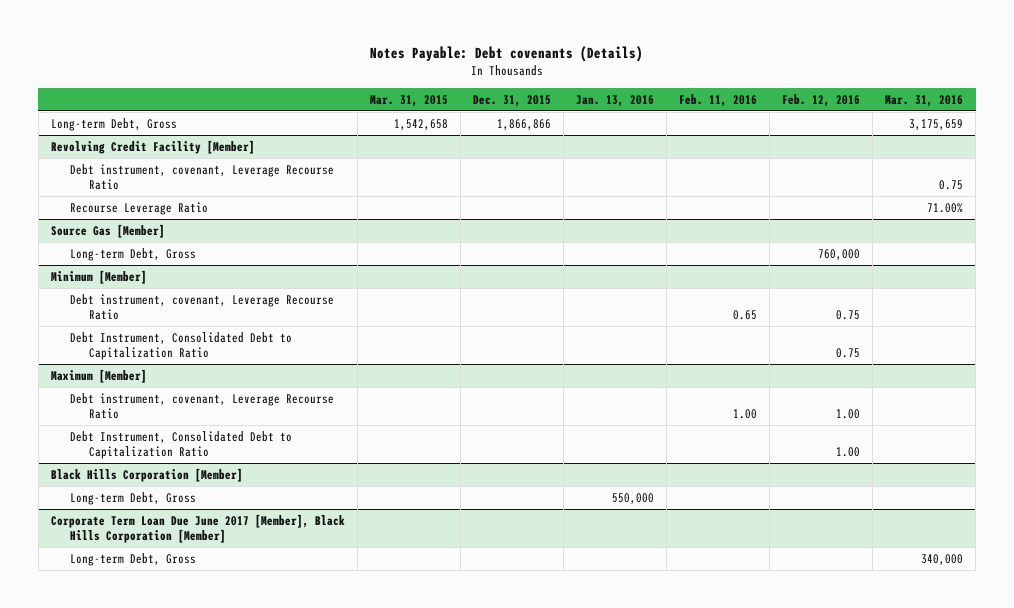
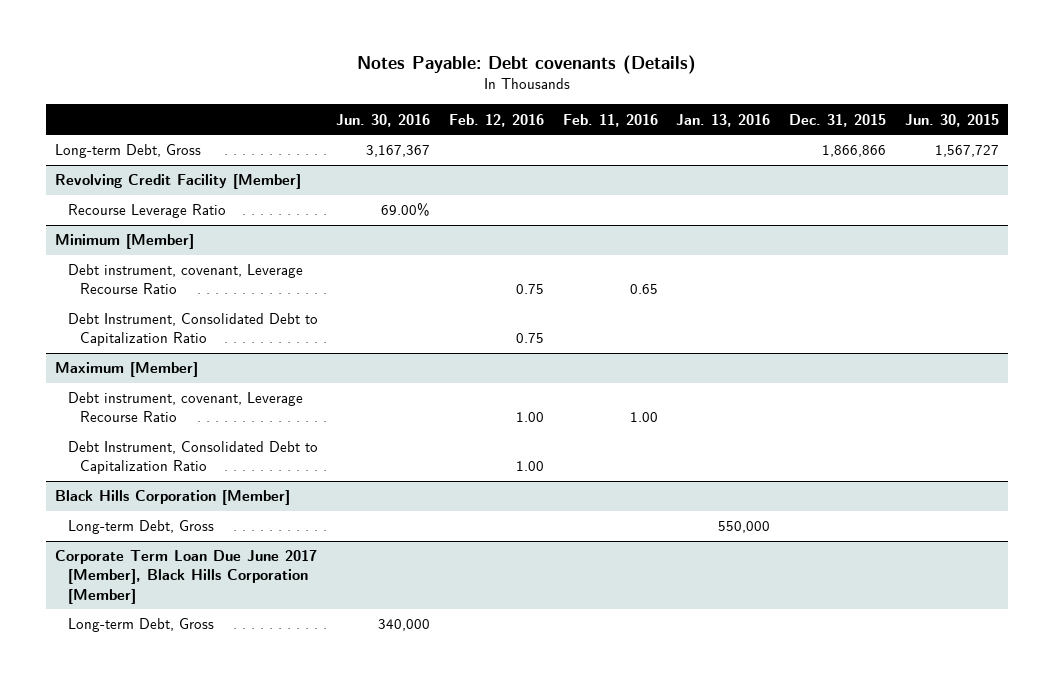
- | Mar. 31, 2015 | Dec. 31, 2015 | Jan. 13, 2016 | Feb. 11, 2016 | Feb. 12, 2016 | Mar. 31, 2016
+ | Jun. 30, 2016 | Feb. 12, 2016 | Feb. 11, 2016 | Jan. 13, 2016 | Dec. 31, 2015 | Jun. 30, 2015
@ Revolving Credit Facility [Member]
- Debt instrument, covenant, Leverage Recourse Ratio | | | | | | 0.75
- Source Gas [Member]
- Long-term Debt, Gross | | | | | 760,000 |

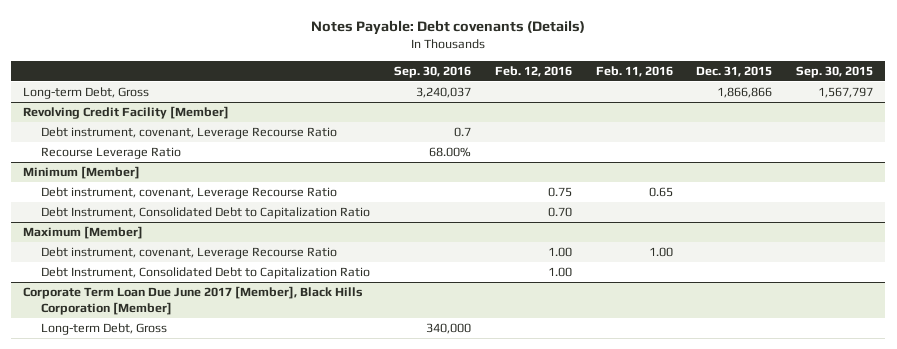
- | Jun. 30, 2016 | Feb. 12, 2016 | Feb. 11, 2016 | Jan. 13, 2016 | Dec. 31, 2015 | Jun. 30, 2015
+ | Sep. 30, 2016 | Feb. 12, 2016 | Feb. 11, 2016 | Dec. 31, 2015 | Sep. 30, 2015
@ Revolving Credit Facility [Member]
+ Debt instrument, covenant, Leverage Recourse Ratio | 0.7 | | | |
@ Minimum [Member]
- Debt Instrument, Consolidated Debt to Capitalization Ratio | | 0.75 | | | |
+ Debt Instrument, Consolidated Debt to Capitalization Ratio | | 0.70 | | |
- Black Hills Corporation [Member]
- Long-term Debt, Gross | | | | 550,000 | |

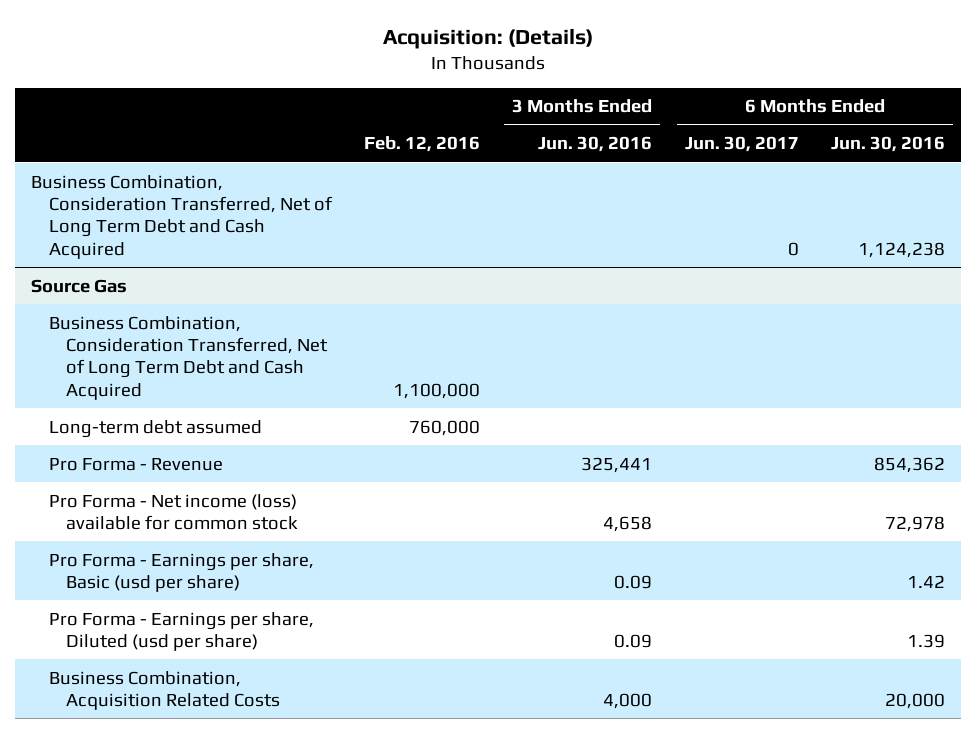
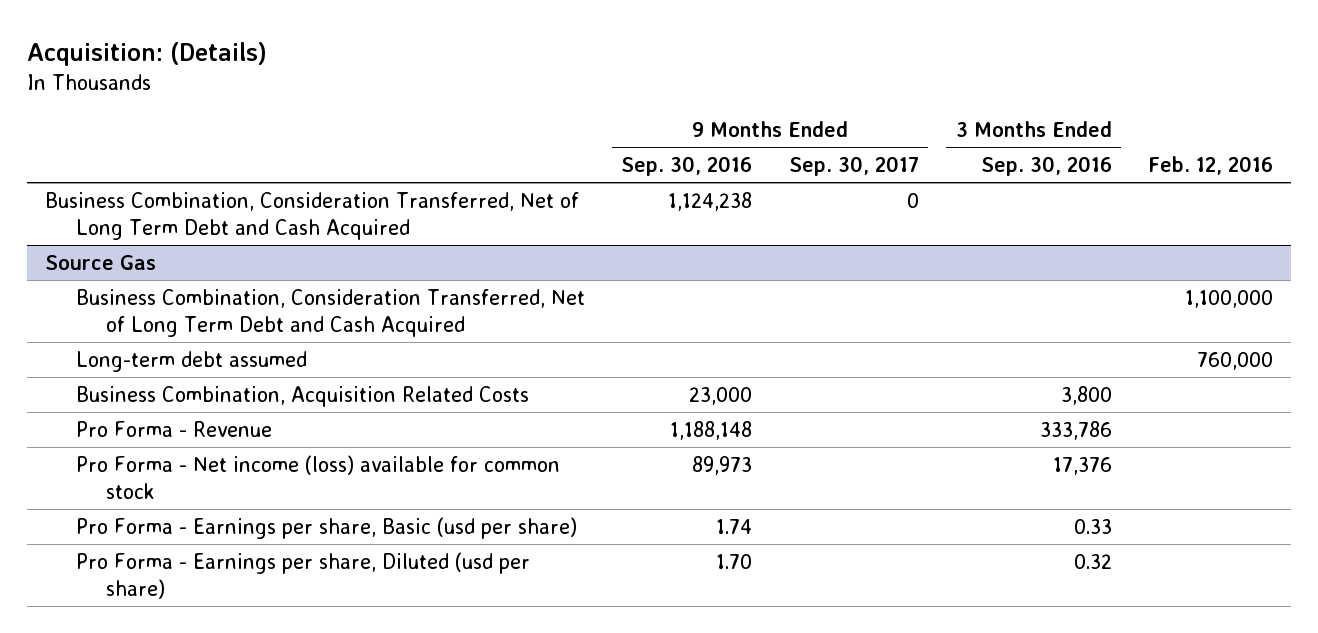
- | Feb. 12, 2016 | 3 Months Ended Jun. 30, 2016 | 6 Months Ended Jun. 30, 2017 | 6 Months Ended Jun. 30, 2016
+ | 9 Months Ended Sep. 30, 2016 | 9 Months Ended Sep. 30, 2017 | 3 Months Ended Sep. 30, 2016 | Feb. 12, 2016
@ Source Gas
moved up: Business Combination, Acquisition Related Costs | 23,000 | | 3,800 |

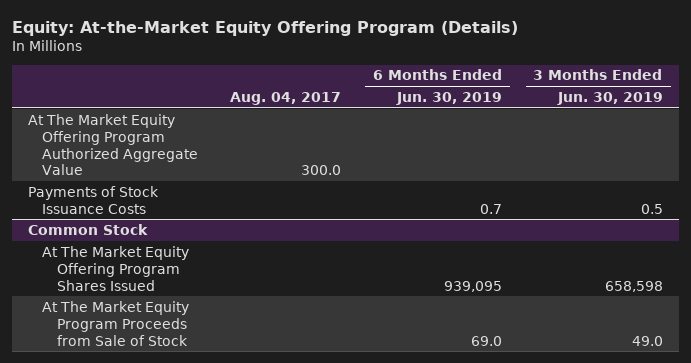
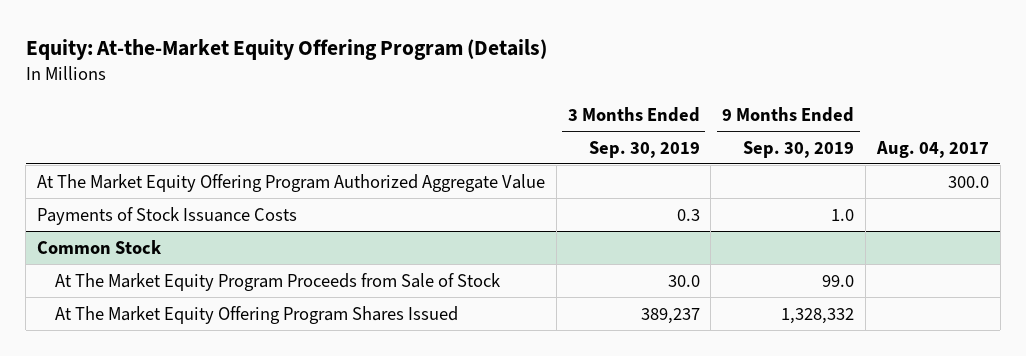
- | Aug. 04, 2017 | 6 Months Ended Jun. 30, 2019 | 3 Months Ended Jun. 30, 2019
+ | 3 Months Ended Sep. 30, 2019 | 9 Months Ended Sep. 30, 2019 | Aug. 04, 2017
@ Common Stock
moved down: At The Market Equity Offering Program Shares Issued | 389,237 | 1,328,332 |

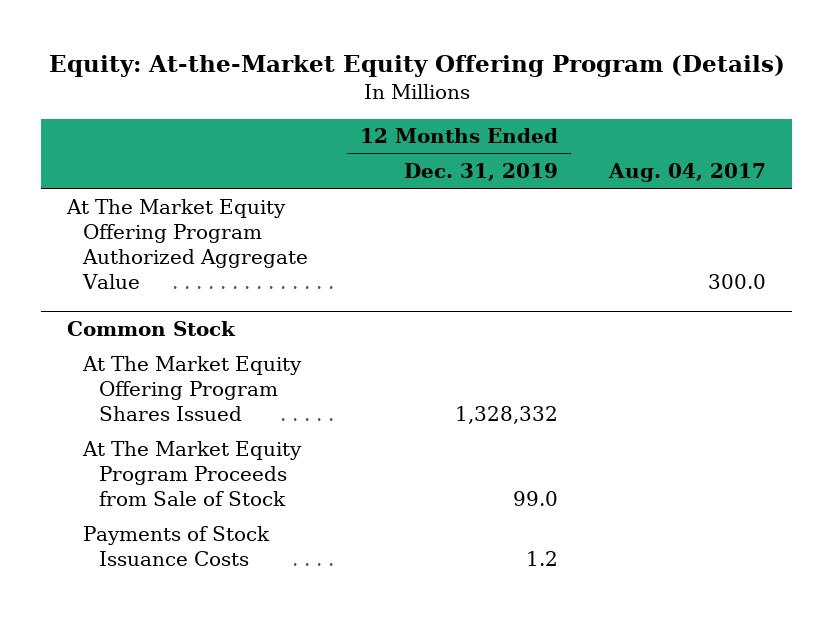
- | 3 Months Ended Sep. 30, 2019 | 9 Months Ended Sep. 30, 2019 | Aug. 04, 2017
+ | 12 Months Ended Dec. 31, 2019 | Aug. 04, 2017
- Payments of Stock Issuance Costs | 0.3 | 1.0 |
@ Common Stock
moved down: At The Market Equity Program Proceeds from Sale of Stock | 99.0 |
+ Payments of Stock Issuance Costs | 1.2 |

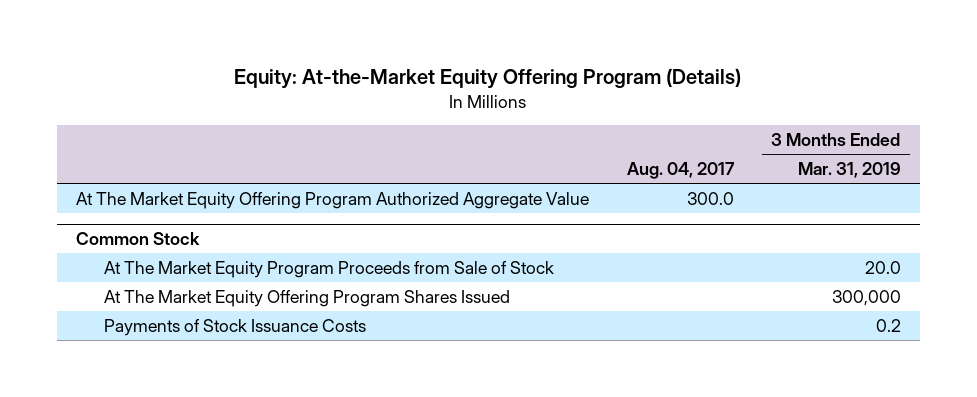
- | 12 Months Ended Dec. 31, 2019 | Aug. 04, 2017
+ | Aug. 04, 2017 | 3 Months Ended Mar. 31, 2019
@ Common Stock
moved down: At The Market Equity Offering Program Shares Issued | | 300,000

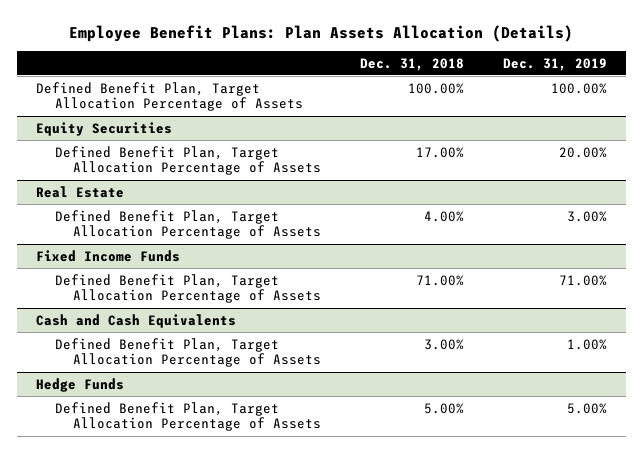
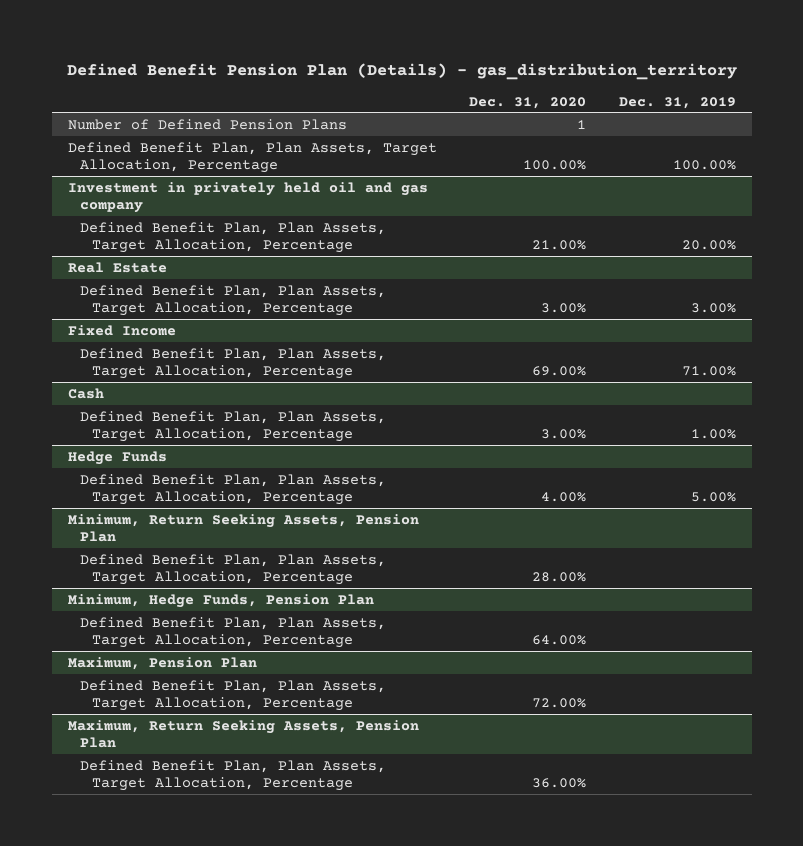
- Employee Benefit Plans: Plan Assets Allocation (Details)
+ Defined Benefit Pension Plan (Details) - gas_distribution_territory
- | Dec. 31, 2018 | Dec. 31, 2019
+ | Dec. 31, 2020 | Dec. 31, 2019
- Defined Benefit Plan, Target Allocation Percentage of Assets | 100.00% | 100.00%
- Equity Securities
- Defined Benefit Plan, Target Allocation Percentage of Assets | 17.00% | 20.00%
+ Number of Defined Pension Plans | 1 |
+ Defined Benefit Plan, Plan Assets, Target Allocation, Percentage | 100.00% | 100.00%
+ Investment in privately held oil and gas company
+ Defined Benefit Plan, Plan Assets, Target Allocation, Percentage | 21.00% | 20.00%
@ Real Estate
- Defined Benefit Plan, Target Allocation Percentage of Assets | 4.00% | 3.00%
- Fixed Income Funds
- Defined Benefit Plan, Target Allocation Percentage of Assets | 71.00% | 71.00%
- Cash and Cash Equivalents
- Defined Benefit Plan, Target Allocation Percentage of Assets | 3.00% | 1.00%
@ Real Estate
+ Defined Benefit Plan, Plan Assets, Target Allocation, Percentage | 3.00% | 3.00%
+ Fixed Income
+ Defined Benefit Plan, Plan Assets, Target Allocation, Percentage | 69.00% | 71.00%
+ Cash
+ Defined Benefit Plan, Plan Assets, Target Allocation, Percentage | 3.00% | 1.00%
@ Hedge Funds
- Defined Benefit Plan, Target Allocation Percentage of Assets | 5.00% | 5.00%
+ Defined Benefit Plan, Plan Assets, Target Allocation, Percentage | 4.00% | 5.00%
+ Minimum, Return Seeking Assets, Pension Plan
+ Defined Benefit Plan, Plan Assets, Target Allocation, Percentage | 28.00% |
+ Minimum, Hedge Funds, Pension Plan
+ Defined Benefit Plan, Plan Assets, Target Allocation, Percentage | 64.00% |
+ Maximum, Pension Plan
+ Defined Benefit Plan, Plan Assets, Target Allocation, Percentage | 72.00% |
+ Maximum, Return Seeking Assets, Pension Plan
+ Defined Benefit Plan, Plan Assets, Target Allocation, Percentage | 36.00% |

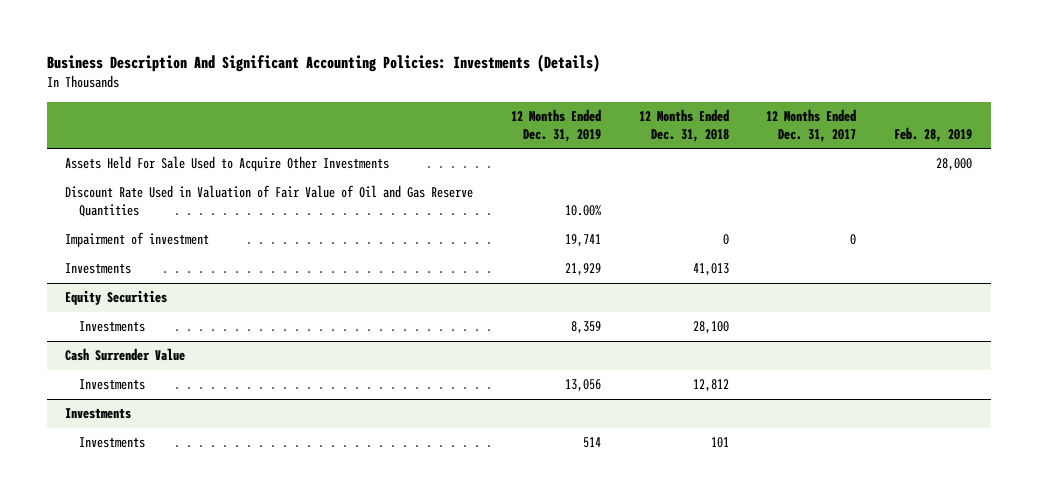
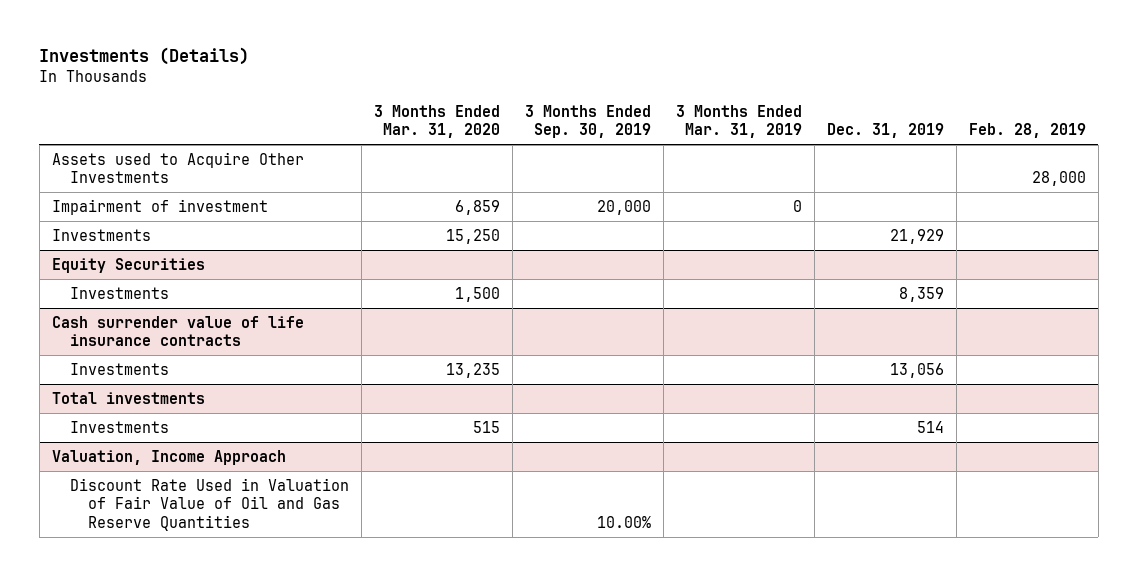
- Business Description And Significant Accounting Policies: Investments (Details)
+ Investments (Details)
- | 12 Months Ended Dec. 31, 2019 | 12 Months Ended Dec. 31, 2018 | 12 Months Ended Dec. 31, 2017 | Feb. 28, 2019
+ | 3 Months Ended Mar. 31, 2020 | 3 Months Ended Sep. 30, 2019 | 3 Months Ended Mar. 31, 2019 | Dec. 31, 2019 | Feb. 28, 2019
- Assets Held For Sale Used to Acquire Other Investments | | | | 28,000
- Discount Rate Used in Valuation of Fair Value of Oil and Gas Reserve Quantities | 10.00% | | |
+ Assets used to Acquire Other Investments | | | | | 28,000
- Cash Surrender Value
+ Cash surrender value of life insurance contracts
- Investments
+ Total investments
+ Valuation, Income Approach
+ Discount Rate Used in Valuation of Fair Value of Oil and Gas Reserve Quantities | | 10.00% | | |

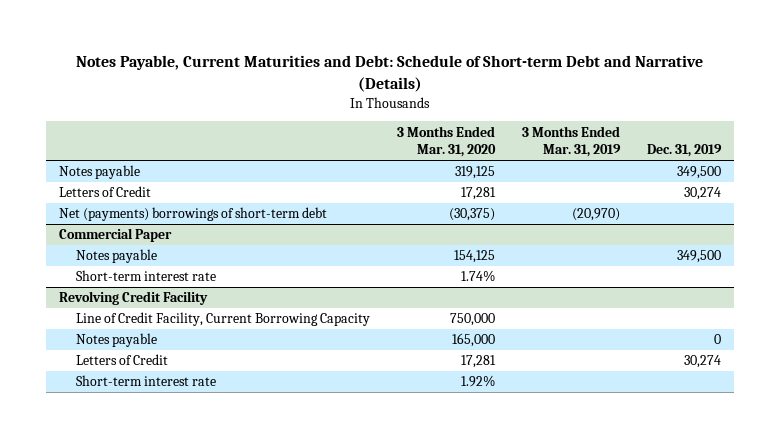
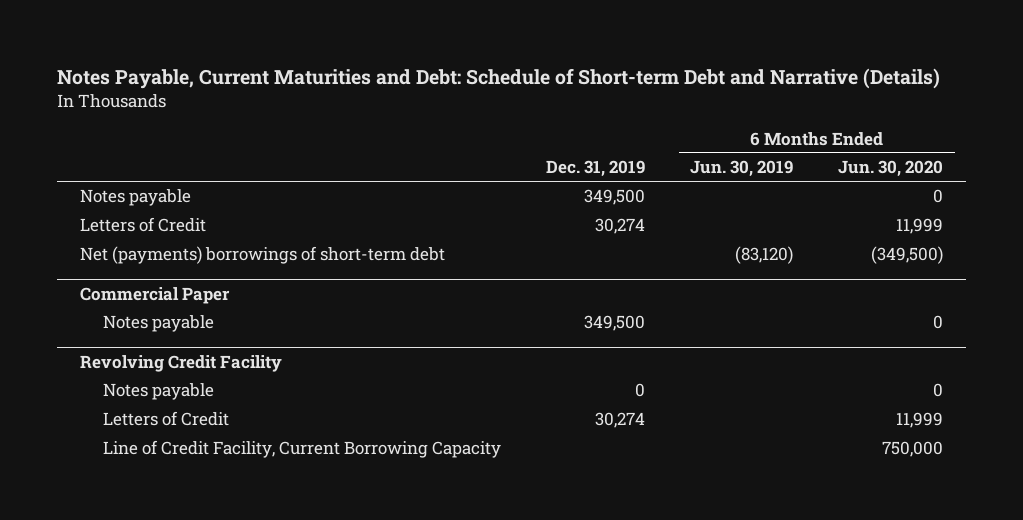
- | 3 Months Ended Mar. 31, 2020 | 3 Months Ended Mar. 31, 2019 | Dec. 31, 2019
+ | Dec. 31, 2019 | 6 Months Ended Jun. 30, 2019 | 6 Months Ended Jun. 30, 2020
@ Commercial Paper
- Short-term interest rate | 1.74% | |
@ Revolving Credit Facility
- Short-term interest rate | 1.92% | |
moved down: Line of Credit Facility, Current Borrowing Capacity | | | 750,000

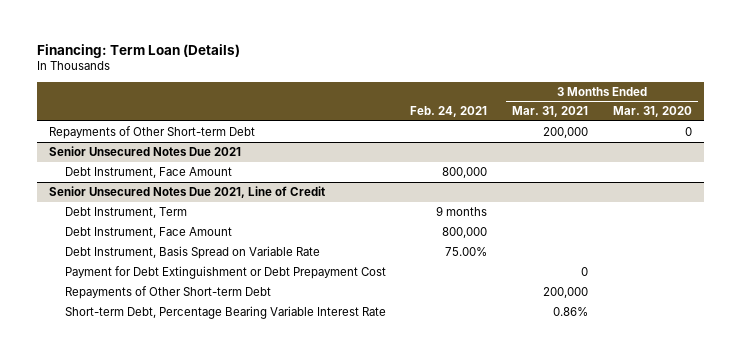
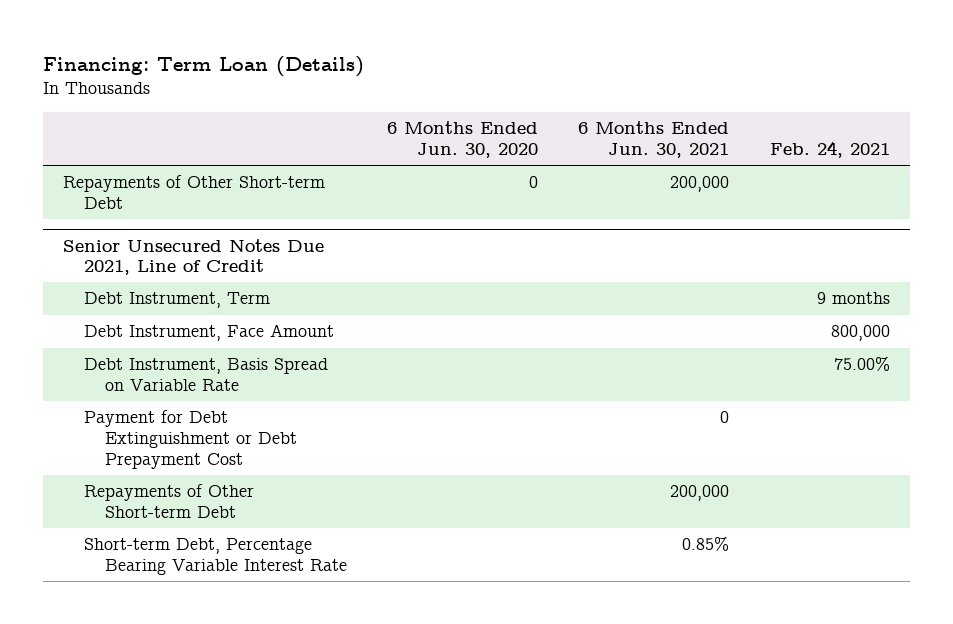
- | Feb. 24, 2021 | 3 Months Ended Mar. 31, 2021 | 3 Months Ended Mar. 31, 2020
+ | 6 Months Ended Jun. 30, 2020 | 6 Months Ended Jun. 30, 2021 | Feb. 24, 2021
- Senior Unsecured Notes Due 2021
- Debt Instrument, Face Amount | 800,000 | |

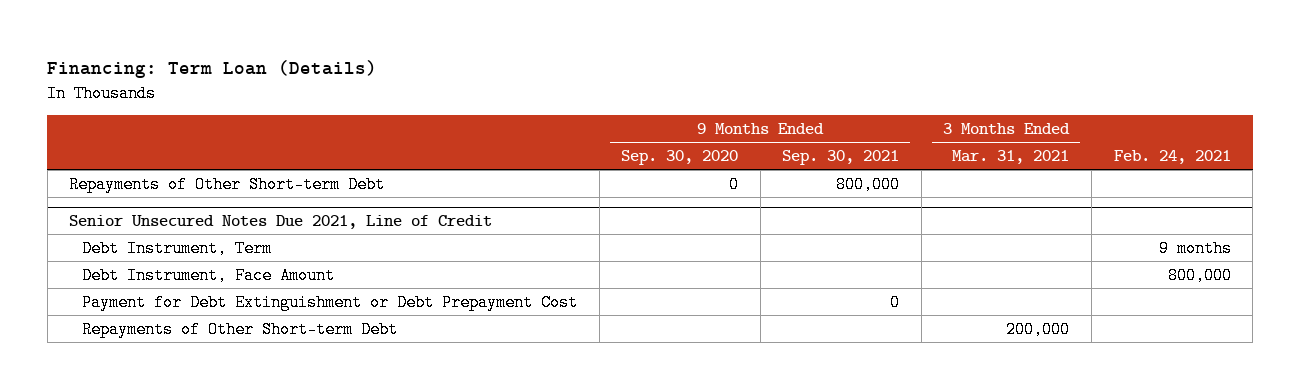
- | 6 Months Ended Jun. 30, 2020 | 6 Months Ended Jun. 30, 2021 | Feb. 24, 2021
+ | 9 Months Ended Sep. 30, 2020 | 9 Months Ended Sep. 30, 2021 | 3 Months Ended Mar. 31, 2021 | Feb. 24, 2021
@ Senior Unsecured Notes Due 2021, Line of Credit
- Debt Instrument, Basis Spread on Variable Rate | | | 75.00%
- Short-term Debt, Percentage Bearing Variable Interest Rate | | 0.85% |

